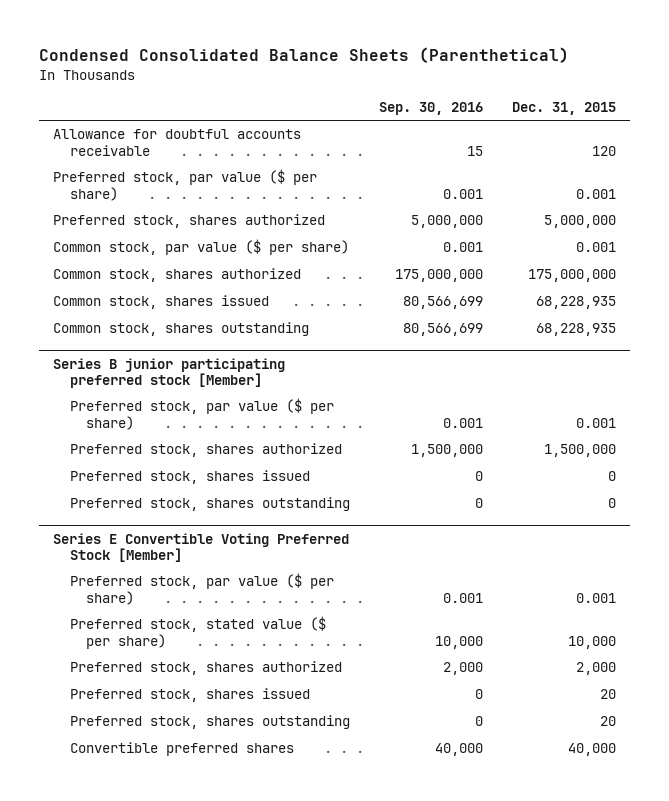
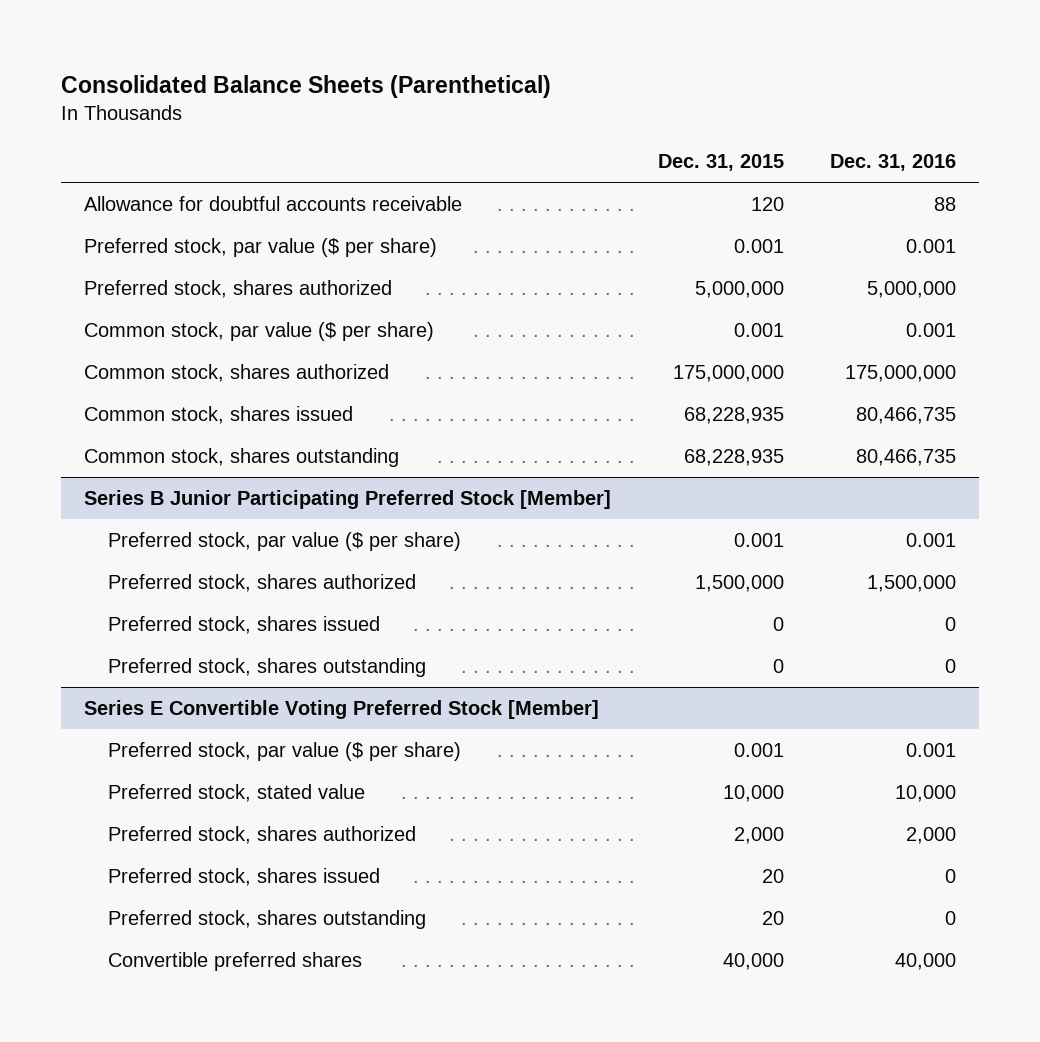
- Condensed Consolidated Balance Sheets (Parenthetical)
+ Consolidated Balance Sheets (Parenthetical)
- | Sep. 30, 2016 | Dec. 31, 2015
+ | Dec. 31, 2015 | Dec. 31, 2016
- Series B junior participating preferred stock [Member]
+ Series B Junior Participating Preferred Stock [Member]
@ Series E Convertible Voting Preferred Stock [Member]
- Preferred stock, stated value ($ per share) | 10,000 | 10,000
+ Preferred stock, stated value | 10,000 | 10,000

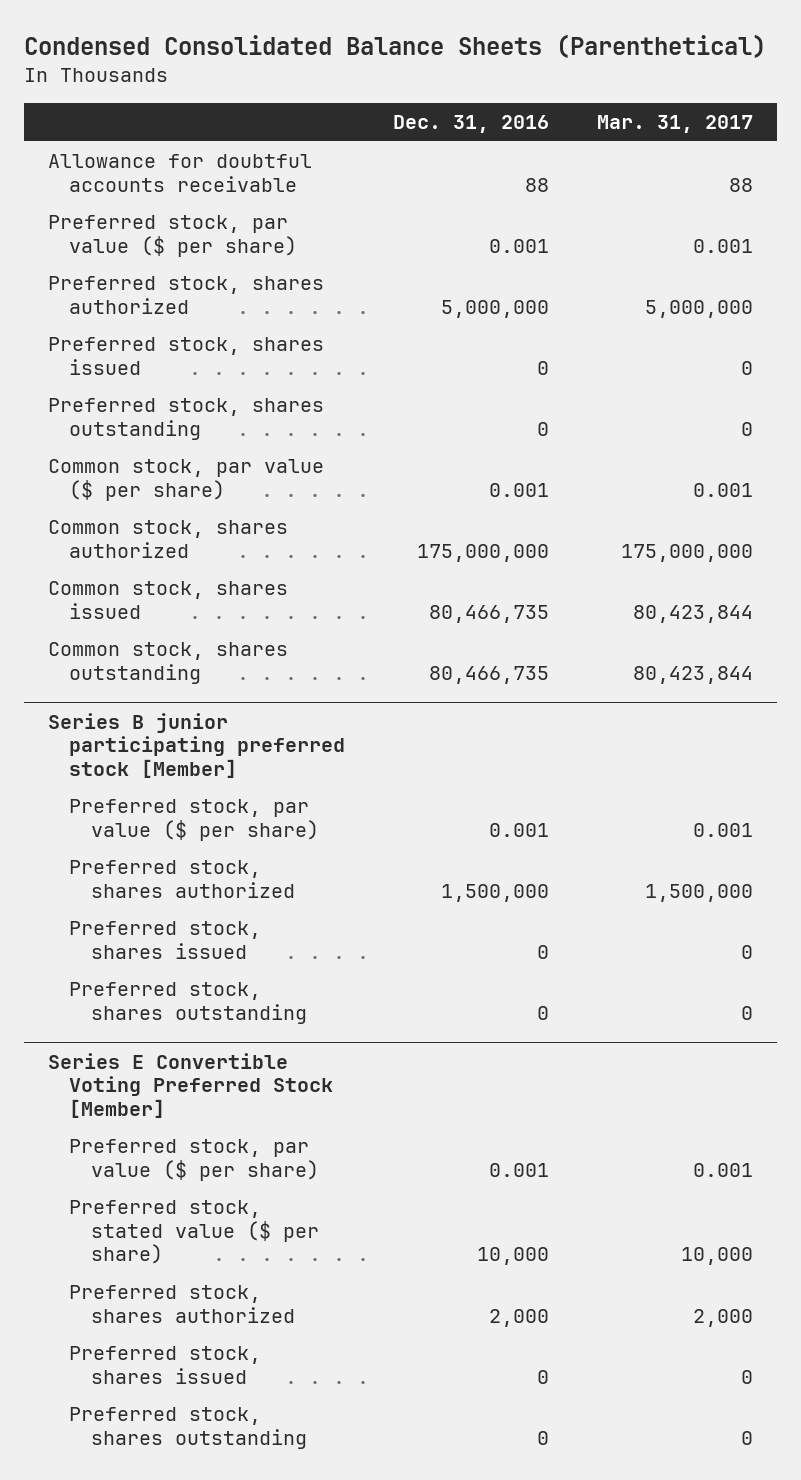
- Consolidated Balance Sheets (Parenthetical)
+ Condensed Consolidated Balance Sheets (Parenthetical)
- | Dec. 31, 2015 | Dec. 31, 2016
+ | Dec. 31, 2016 | Mar. 31, 2017
+ Preferred stock, shares issued | 0 | 0
+ Preferred stock, shares outstanding | 0 | 0
- Series B Junior Participating Preferred Stock [Member]
+ Series B junior participating preferred stock [Member]
@ Series E Convertible Voting Preferred Stock [Member]
- Preferred stock, stated value | 10,000 | 10,000
+ Preferred stock, stated value ($ per share) | 10,000 | 10,000
- Convertible preferred shares | 40,000 | 40,000

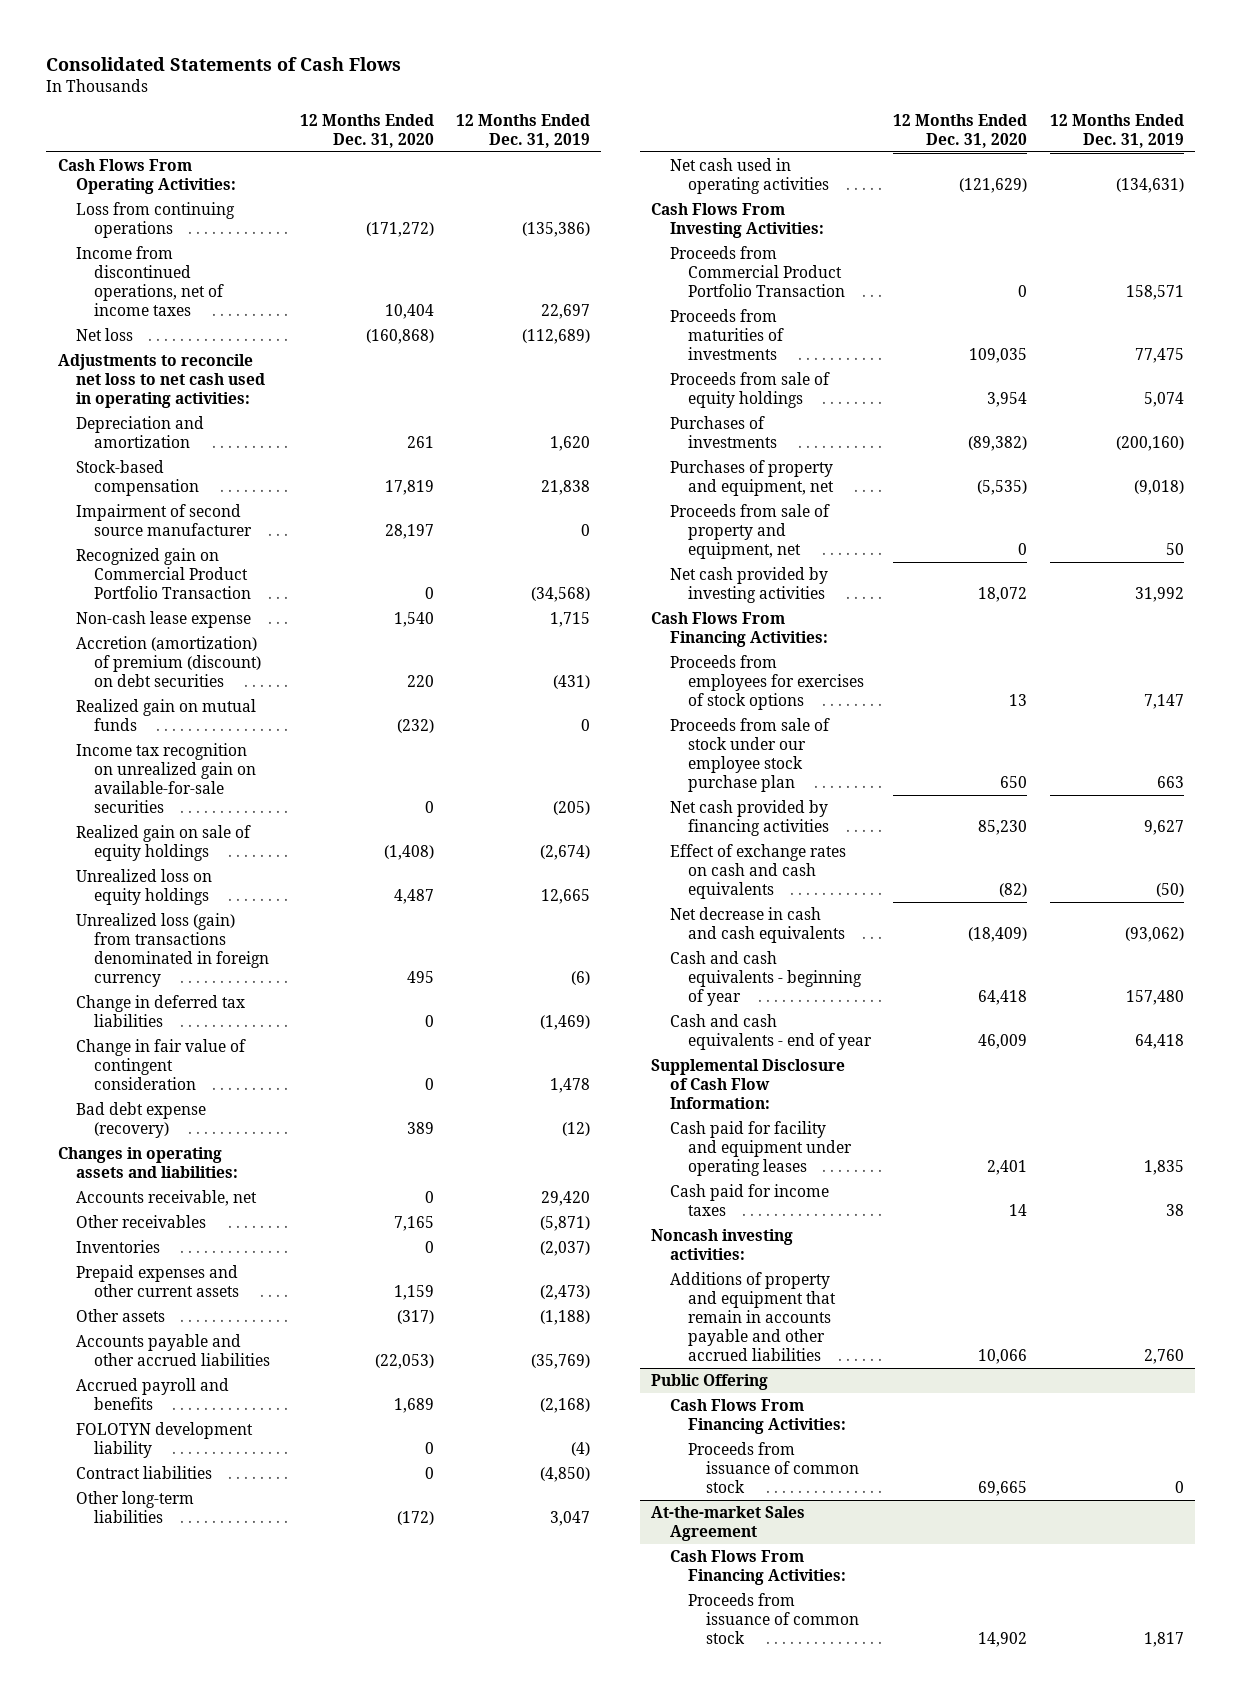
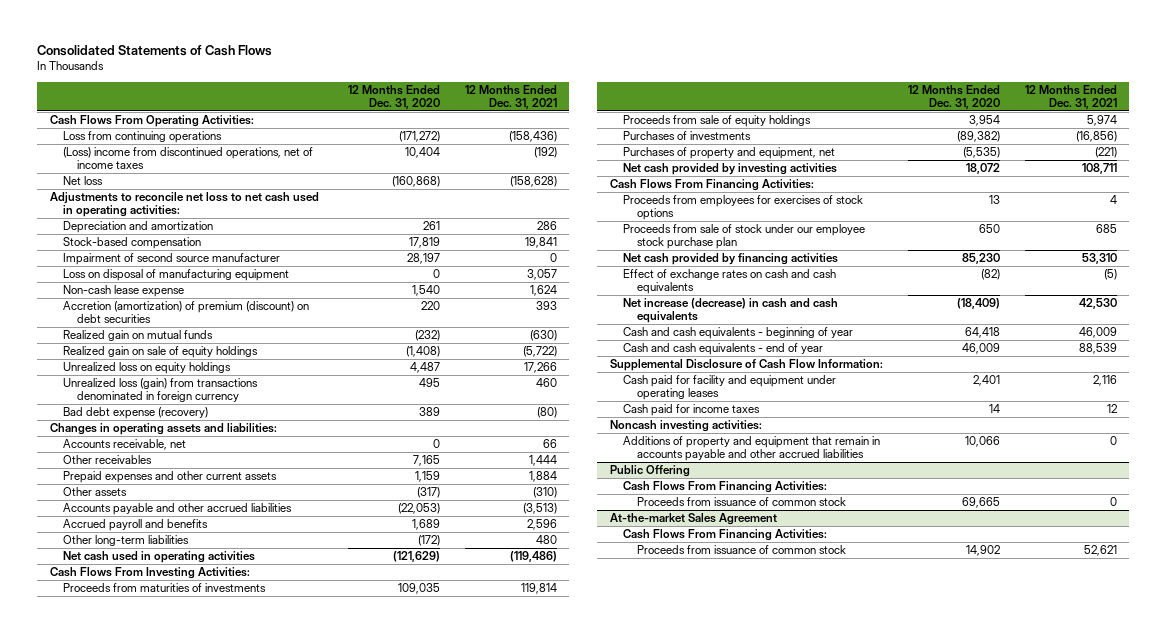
- | 12 Months Ended Dec. 31, 2020 | 12 Months Ended Dec. 31, 2019
+ | 12 Months Ended Dec. 31, 2020 | 12 Months Ended Dec. 31, 2021
- Income from discontinued operations, net of income taxes | 10,404 | 22,697
+ (Loss) income from discontinued operations, net of income taxes | 10,404 | (192)
- Recognized gain on Commercial Product Portfolio Transaction | 0 | (34,568)
+ Loss on disposal of manufacturing equipment | 0 | 3,057
- Income tax recognition on unrealized gain on available-for-sale securities | 0 | (205)
- Change in deferred tax liabilities | 0 | (1,469)
- Change in fair value of contingent consideration | 0 | 1,478
- Inventories | 0 | (2,037)
- FOLOTYN development liability | 0 | (4)
- Contract liabilities | 0 | (4,850)
- Proceeds from Commercial Product Portfolio Transaction | 0 | 158,571
- Proceeds from sale of property and equipment, net | 0 | 50
- Net decrease in cash and cash equivalents | (18,409) | (93,062)
+ Net increase (decrease) in cash and cash equivalents | (18,409) | 42,530

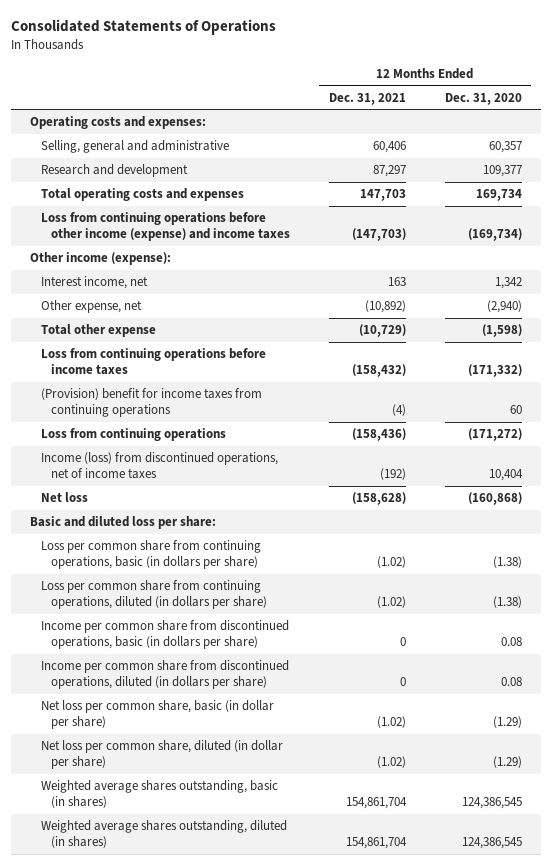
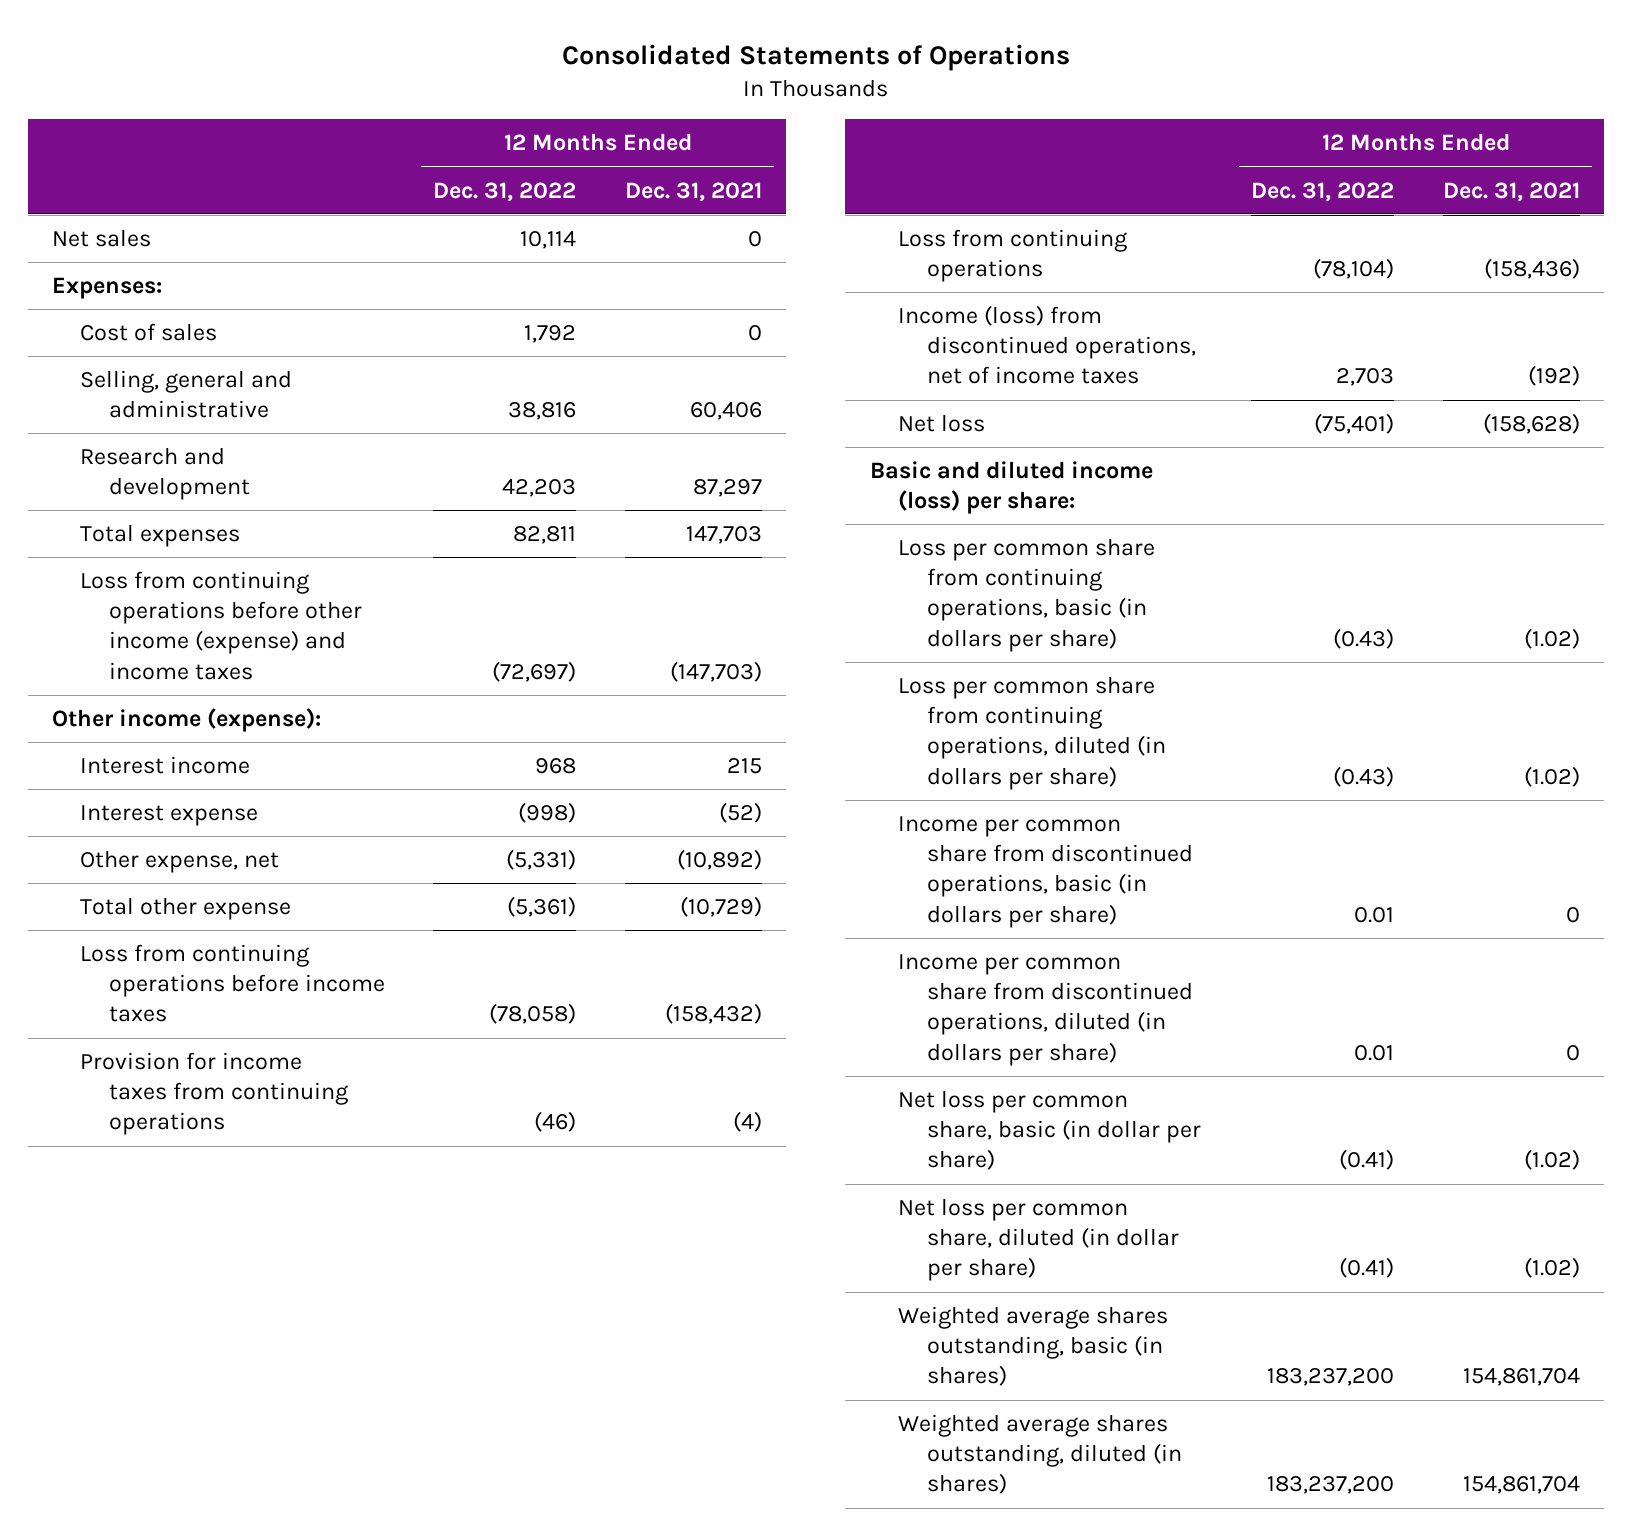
- | 12 Months Ended Dec. 31, 2021 | 12 Months Ended Dec. 31, 2020
+ | 12 Months Ended Dec. 31, 2022 | 12 Months Ended Dec. 31, 2021
- Operating costs and expenses:
+ Net sales | 10,114 | 0
+ Expenses:
+ Cost of sales | 1,792 | 0
- Total operating costs and expenses | 147,703 | 169,734
+ Total expenses | 82,811 | 147,703
- Interest income, net | 163 | 1,342
+ Interest income | 968 | 215
+ Interest expense | (998) | (52)
- (Provision) benefit for income taxes from continuing operations | (4) | 60
+ Provision for income taxes from continuing operations | (46) | (4)
- Basic and diluted loss per share:
+ Basic and diluted income (loss) per share:

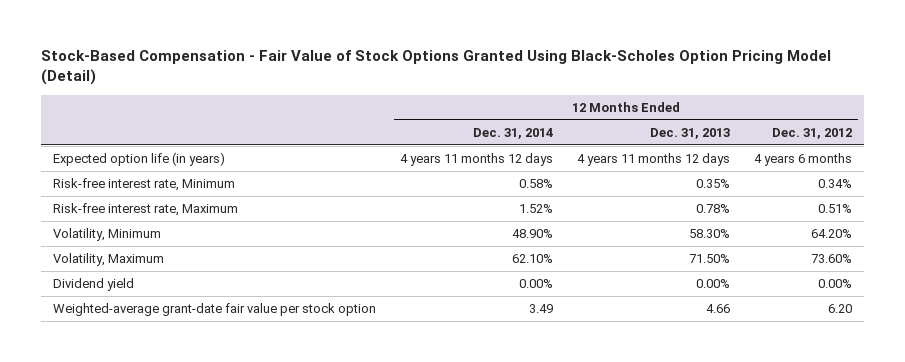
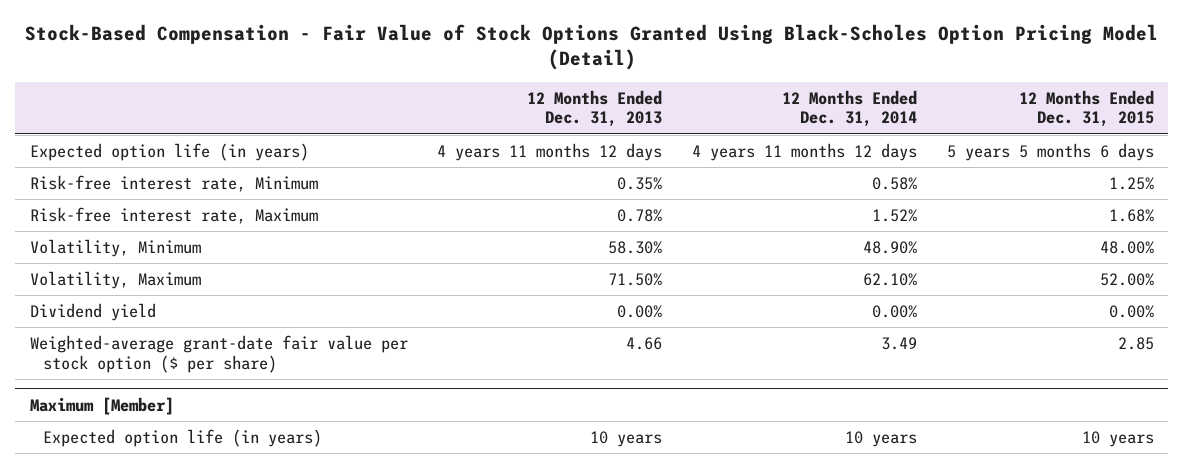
- | 12 Months Ended Dec. 31, 2014 | 12 Months Ended Dec. 31, 2013 | 12 Months Ended Dec. 31, 2012
+ | 12 Months Ended Dec. 31, 2013 | 12 Months Ended Dec. 31, 2014 | 12 Months Ended Dec. 31, 2015
- Weighted-average grant-date fair value per stock option | 3.49 | 4.66 | 6.20
+ Weighted-average grant-date fair value per stock option ($ per share) | 4.66 | 3.49 | 2.85
+ Maximum [Member]
+ Expected option life (in years) | 10 years | 10 years | 10 years

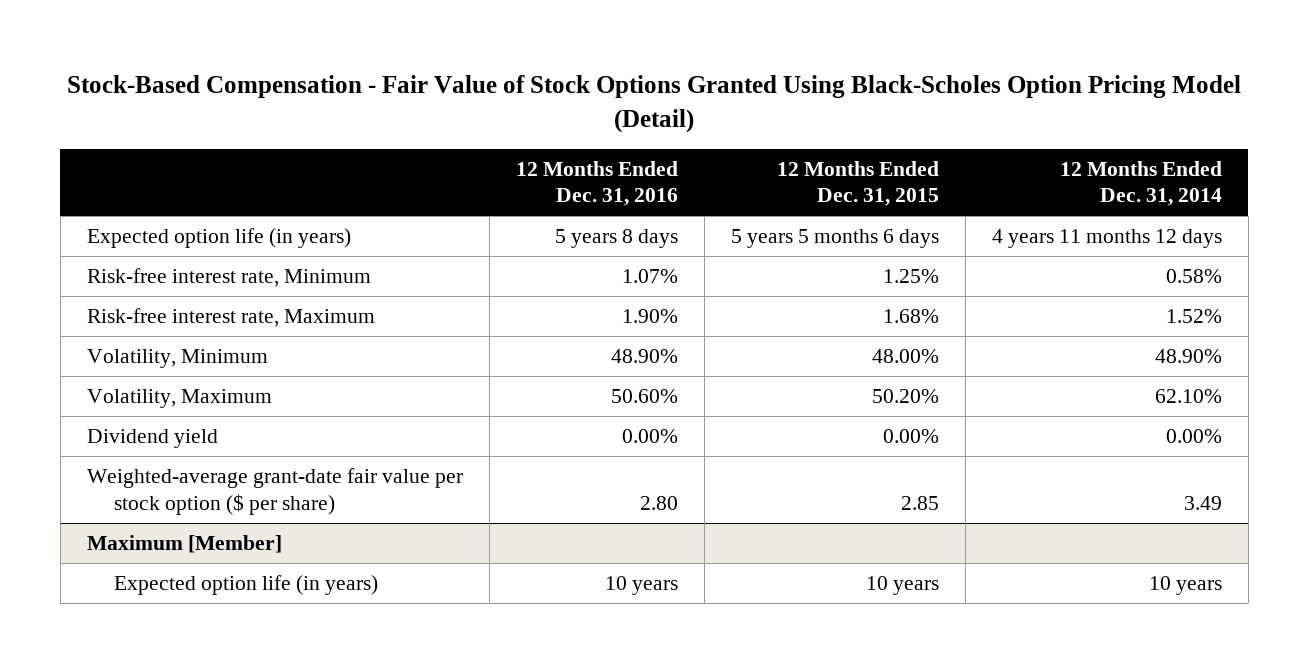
- | 12 Months Ended Dec. 31, 2013 | 12 Months Ended Dec. 31, 2014 | 12 Months Ended Dec. 31, 2015
+ | 12 Months Ended Dec. 31, 2016 | 12 Months Ended Dec. 31, 2015 | 12 Months Ended Dec. 31, 2014
- Volatility, Maximum | 71.50% | 62.10% | 52.00%
+ Volatility, Maximum | 50.60% | 50.20% | 62.10%

